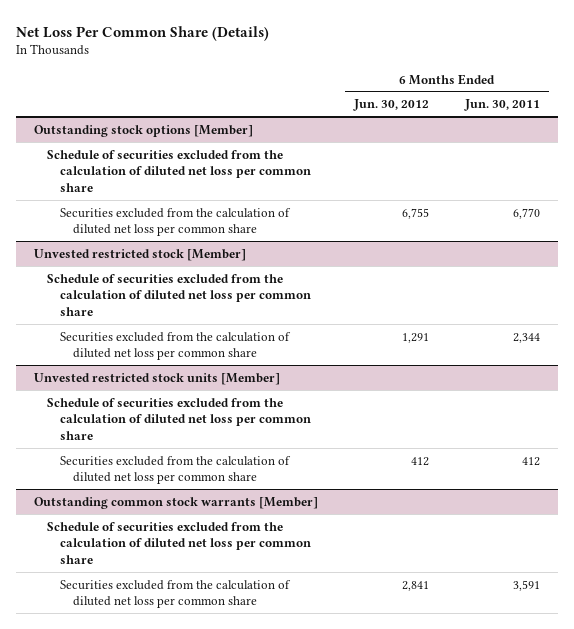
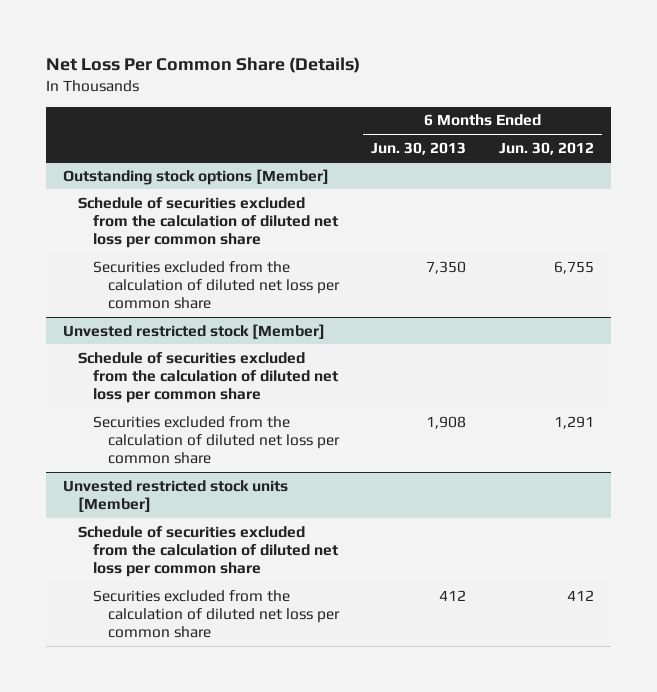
- | 6 Months Ended Jun. 30, 2012 | 6 Months Ended Jun. 30, 2011
+ | 6 Months Ended Jun. 30, 2013 | 6 Months Ended Jun. 30, 2012
- Outstanding common stock warrants [Member]
- Schedule of securities excluded from the calculation of diluted net loss per common share
- Securities excluded from the calculation of diluted net loss per common share | 2,841 | 3,591

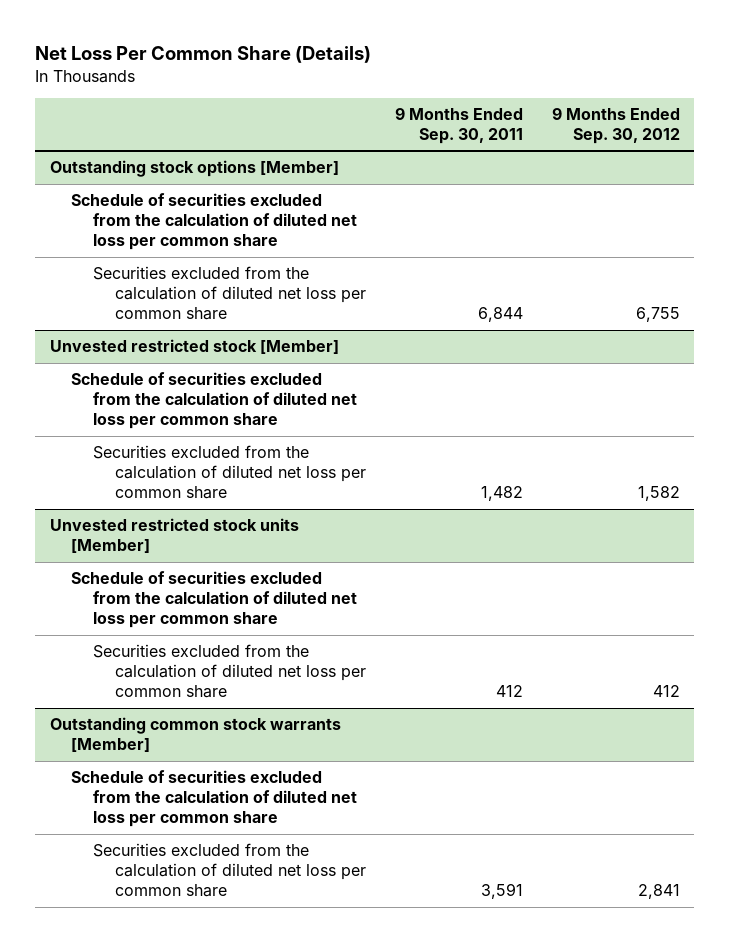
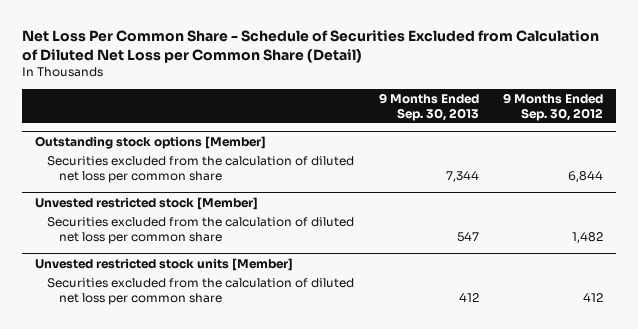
- Net Loss Per Common Share (Details)
+ Net Loss Per Common Share - Schedule of Securities Excluded from Calculation of Diluted Net Loss per Common Share (Detail)
- | 9 Months Ended Sep. 30, 2011 | 9 Months Ended Sep. 30, 2012
+ | 9 Months Ended Sep. 30, 2013 | 9 Months Ended Sep. 30, 2012
@ Outstanding stock options [Member]
- Schedule of securities excluded from the calculation of diluted net loss per common share
- Securities excluded from the calculation of diluted net loss per common share | 6,844 | 6,755
+ Securities excluded from the calculation of diluted net loss per common share | 7,344 | 6,844
@ Unvested restricted stock [Member]
- Schedule of securities excluded from the calculation of diluted net loss per common share
- Securities excluded from the calculation of diluted net loss per common share | 1,482 | 1,582
+ Securities excluded from the calculation of diluted net loss per common share | 547 | 1,482
@ Unvested restricted stock units [Member]
- Schedule of securities excluded from the calculation of diluted net loss per common share
- Outstanding common stock warrants [Member]
- Schedule of securities excluded from the calculation of diluted net loss per common share
- Securities excluded from the calculation of diluted net loss per common share | 3,591 | 2,841

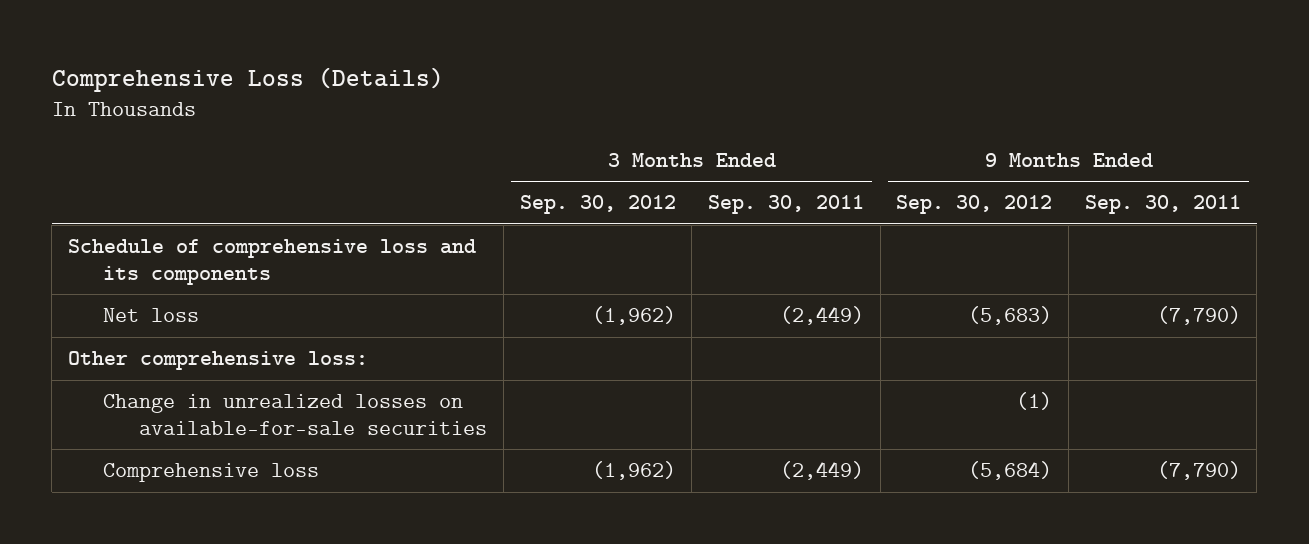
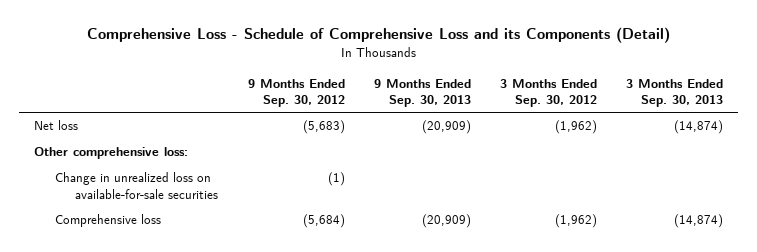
- Comprehensive Loss (Details)
+ Comprehensive Loss - Schedule of Comprehensive Loss and its Components (Detail)
- | 3 Months Ended Sep. 30, 2012 | 3 Months Ended Sep. 30, 2011 | 9 Months Ended Sep. 30, 2012 | 9 Months Ended Sep. 30, 2011
+ | 9 Months Ended Sep. 30, 2012 | 9 Months Ended Sep. 30, 2013 | 3 Months Ended Sep. 30, 2012 | 3 Months Ended Sep. 30, 2013
- Schedule of comprehensive loss and its components
- Change in unrealized losses on available-for-sale securities | | | (1) |
+ Change in unrealized loss on available-for-sale securities | (1) | | |

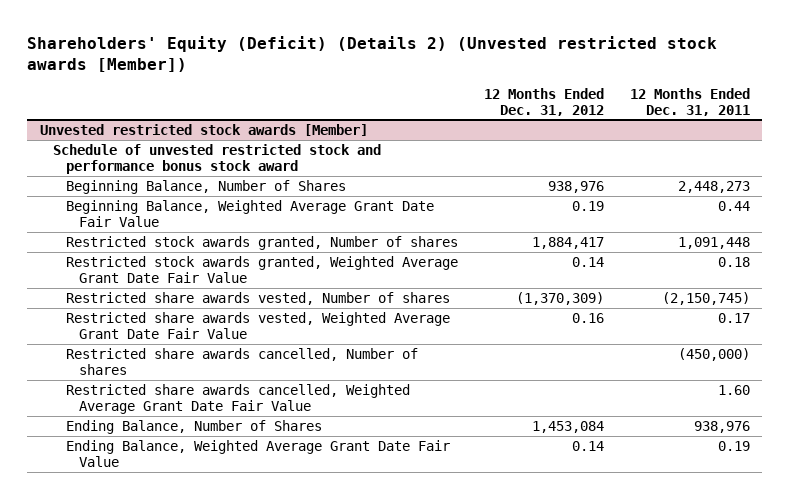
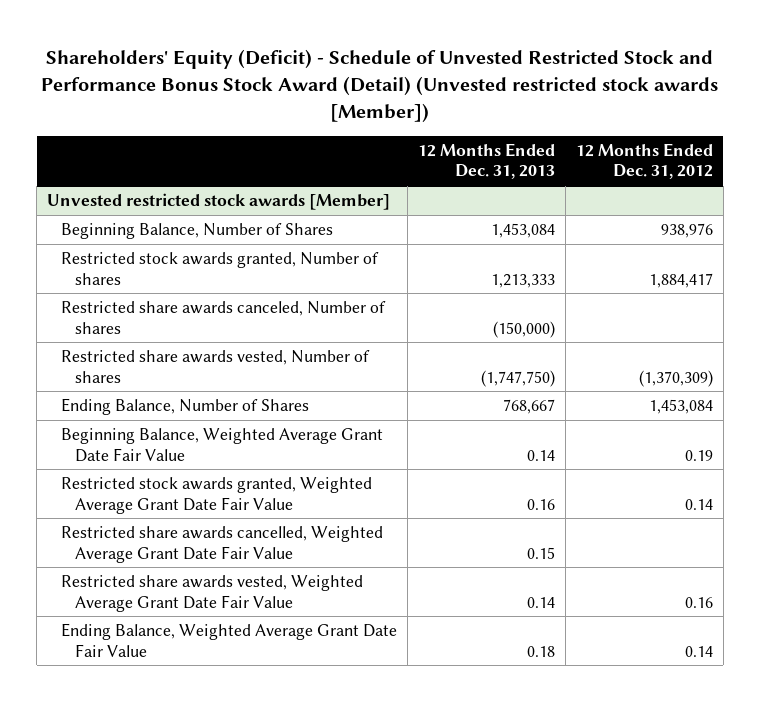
- Shareholders' Equity (Deficit) (Details 2) (Unvested restricted stock awards [Member])
+ Shareholders' Equity (Deficit) - Schedule of Unvested Restricted Stock and Performance Bonus Stock Award (Detail) (Unvested restricted stock awards [Member])
- | 12 Months Ended Dec. 31, 2012 | 12 Months Ended Dec. 31, 2011
+ | 12 Months Ended Dec. 31, 2013 | 12 Months Ended Dec. 31, 2012
@ Unvested restricted stock awards [Member]
- Schedule of unvested restricted stock and performance bonus stock award
+ Restricted share awards canceled, Number of shares | (150,000) |
- Restricted share awards cancelled, Number of shares | | (450,000)
moved down: Beginning Balance, Weighted Average Grant Date Fair Value | 0.14 | 0.19
moved down: Restricted stock awards granted, Weighted Average Grant Date Fair Value | 0.16 | 0.14
moved down: Restricted share awards cancelled, Weighted Average Grant Date Fair Value | 0.15 |
moved down: Restricted share awards vested, Weighted Average Grant Date Fair Value | 0.14 | 0.16

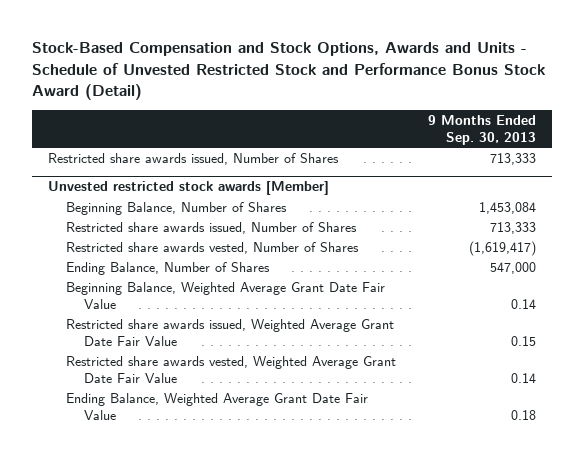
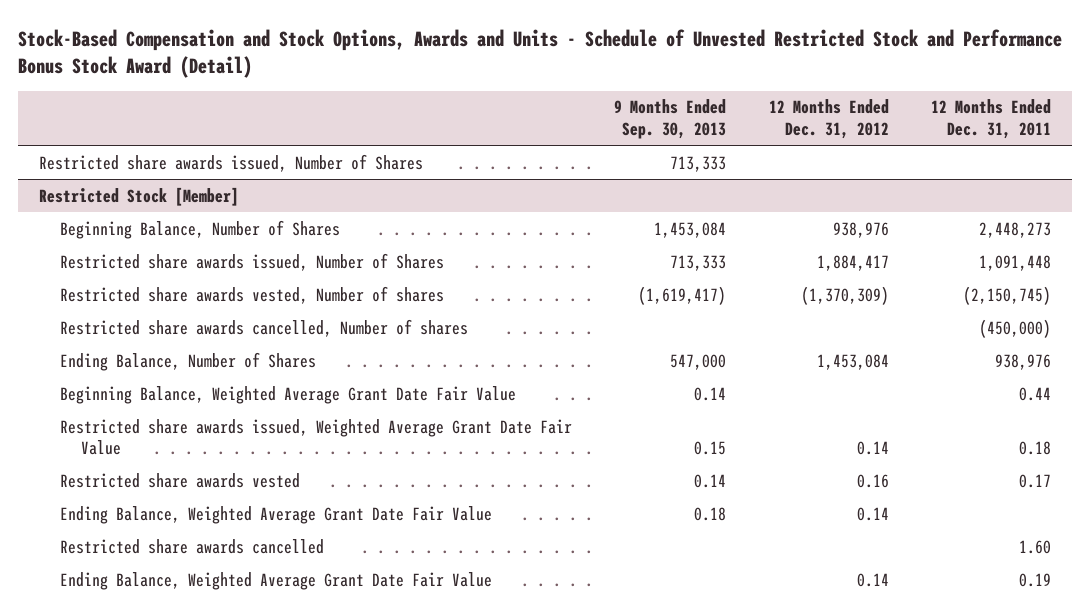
- | 9 Months Ended Sep. 30, 2013
+ | 9 Months Ended Sep. 30, 2013 | 12 Months Ended Dec. 31, 2012 | 12 Months Ended Dec. 31, 2011
- Unvested restricted stock awards [Member]
+ Restricted Stock [Member]
- Restricted share awards vested, Number of Shares | (1,619,417)
+ Restricted share awards vested, Number of shares | (1,619,417) | (1,370,309) | (2,150,745)
+ Restricted share awards cancelled, Number of shares | | | (450,000)
- Restricted share awards vested, Weighted Average Grant Date Fair Value | 0.14
+ Restricted share awards vested | 0.14 | 0.16 | 0.17
+ Restricted share awards cancelled | | | 1.60
+ Ending Balance, Weighted Average Grant Date Fair Value | | 0.14 | 0.19

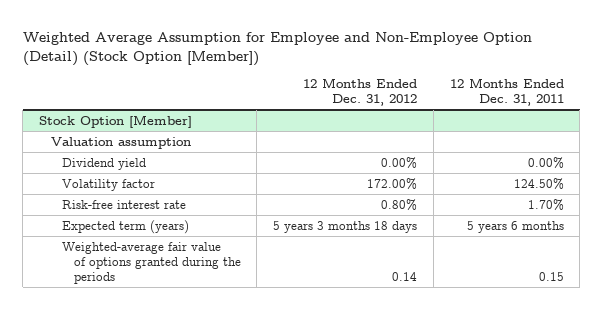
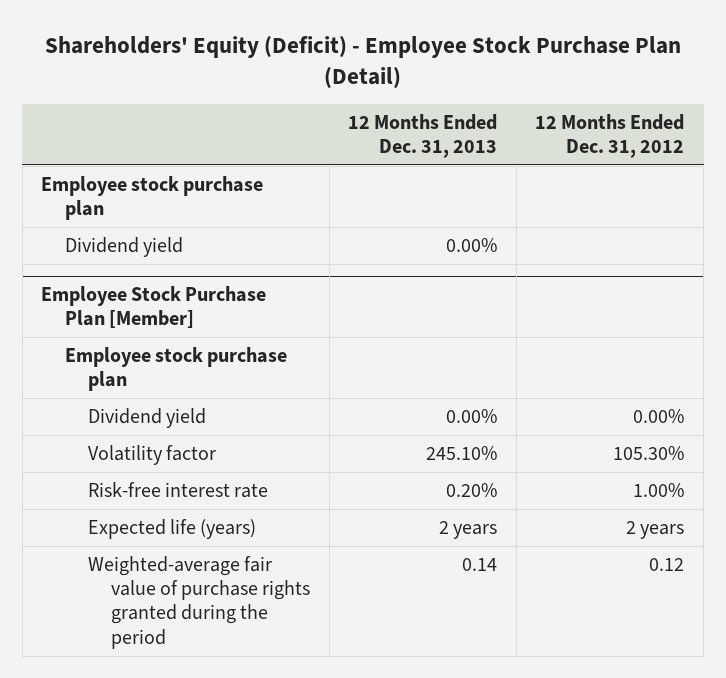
- Weighted Average Assumption for Employee and Non-Employee Option (Detail) (Stock Option [Member])
+ Shareholders' Equity (Deficit) - Employee Stock Purchase Plan (Detail)
- | 12 Months Ended Dec. 31, 2012 | 12 Months Ended Dec. 31, 2011
+ | 12 Months Ended Dec. 31, 2013 | 12 Months Ended Dec. 31, 2012
- Stock Option [Member]
- Valuation assumption
+ Employee stock purchase plan
+ Dividend yield | 0.00% |
+ Employee Stock Purchase Plan [Member]
+ Employee stock purchase plan
- Volatility factor | 172.00% | 124.50%
- Risk-free interest rate | 0.80% | 1.70%
- Expected term (years) | 5 years 3 months 18 days | 5 years 6 months
- Weighted-average fair value of options granted during the periods | 0.14 | 0.15
+ Volatility factor | 245.10% | 105.30%
+ Risk-free interest rate | 0.20% | 1.00%
+ Expected life (years) | 2 years | 2 years
+ Weighted-average fair value of purchase rights granted during the period | 0.14 | 0.12

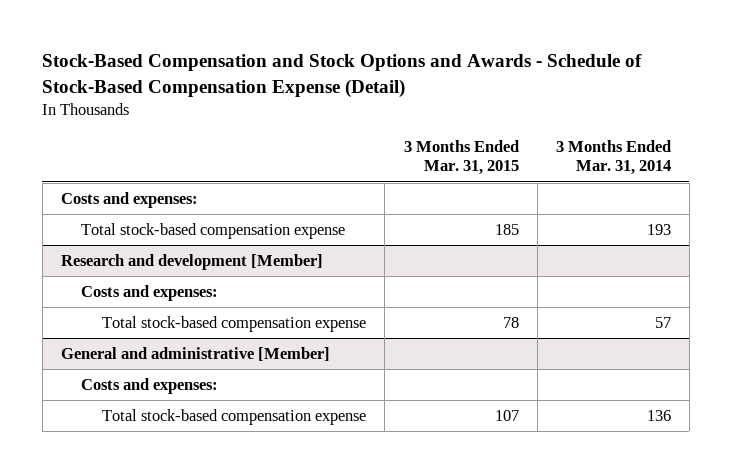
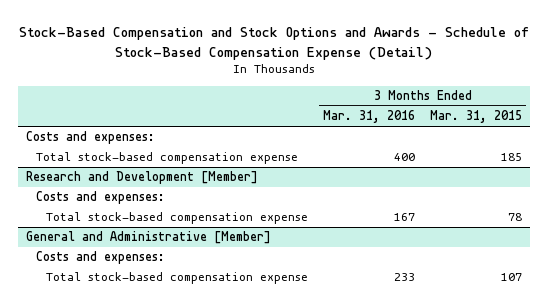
- | 3 Months Ended Mar. 31, 2015 | 3 Months Ended Mar. 31, 2014
+ | 3 Months Ended Mar. 31, 2016 | 3 Months Ended Mar. 31, 2015
- Research and development [Member]
+ Research and Development [Member]
- General and administrative [Member]
+ General and Administrative [Member]

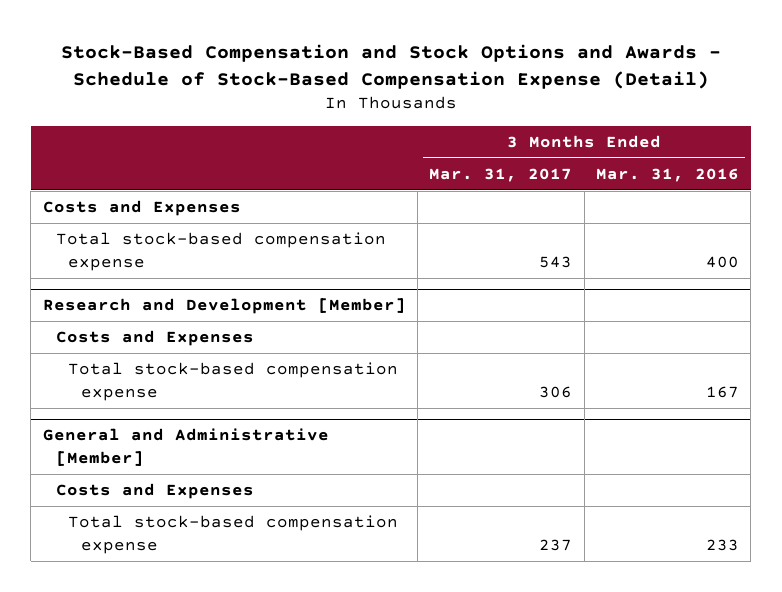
- | 3 Months Ended Mar. 31, 2016 | 3 Months Ended Mar. 31, 2015
+ | 3 Months Ended Mar. 31, 2017 | 3 Months Ended Mar. 31, 2016
- Costs and expenses:
+ Costs and Expenses
@ Research and Development [Member]
- Costs and expenses:
+ Costs and Expenses
@ General and Administrative [Member]
- Costs and expenses:
+ Costs and Expenses

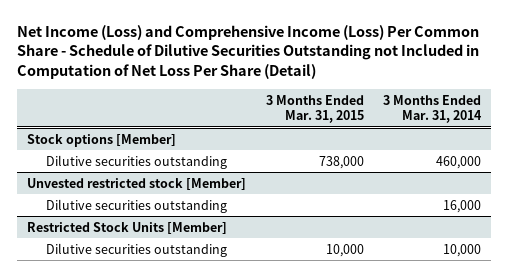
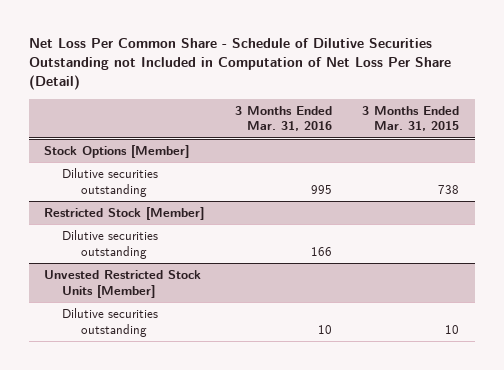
- Net Income (Loss) and Comprehensive Income (Loss) Per Common Share - Schedule of Dilutive Securities Outstanding not Included in Computation of Net Loss Per Share (Detail)
+ Net Loss Per Common Share - Schedule of Dilutive Securities Outstanding not Included in Computation of Net Loss Per Share (Detail)
- | 3 Months Ended Mar. 31, 2015 | 3 Months Ended Mar. 31, 2014
+ | 3 Months Ended Mar. 31, 2016 | 3 Months Ended Mar. 31, 2015
- Stock options [Member]
- Dilutive securities outstanding | 738,000 | 460,000
- Unvested restricted stock [Member]
+ Stock Options [Member]
+ Dilutive securities outstanding | 995 | 738
+ Restricted Stock [Member]
- Restricted Stock Units [Member]
- Dilutive securities outstanding | 10,000 | 10,000
+ Unvested Restricted Stock Units [Member]
+ Dilutive securities outstanding | 10 | 10

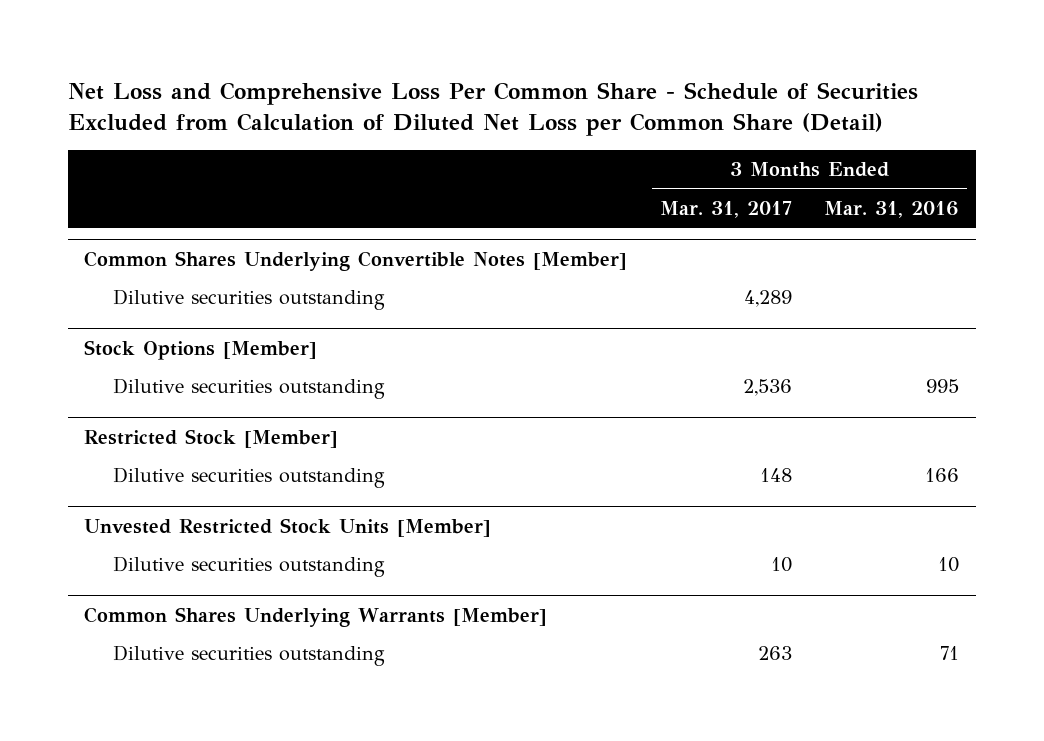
- Net Loss Per Common Share - Schedule of Dilutive Securities Outstanding not Included in Computation of Net Loss Per Share (Detail)
+ Net Loss and Comprehensive Loss Per Common Share - Schedule of Securities Excluded from Calculation of Diluted Net Loss per Common Share (Detail)
- | 3 Months Ended Mar. 31, 2016 | 3 Months Ended Mar. 31, 2015
+ | 3 Months Ended Mar. 31, 2017 | 3 Months Ended Mar. 31, 2016
+ Common Shares Underlying Convertible Notes [Member]
+ Dilutive securities outstanding | 4,289 |
+ Common Shares Underlying Warrants [Member]
+ Dilutive securities outstanding | 263 | 71

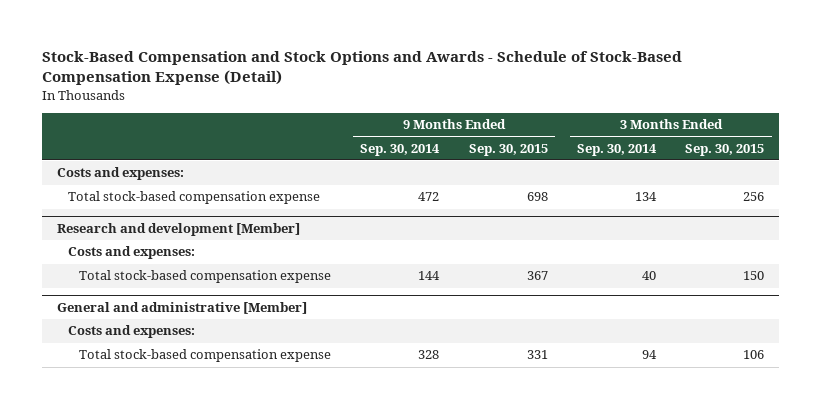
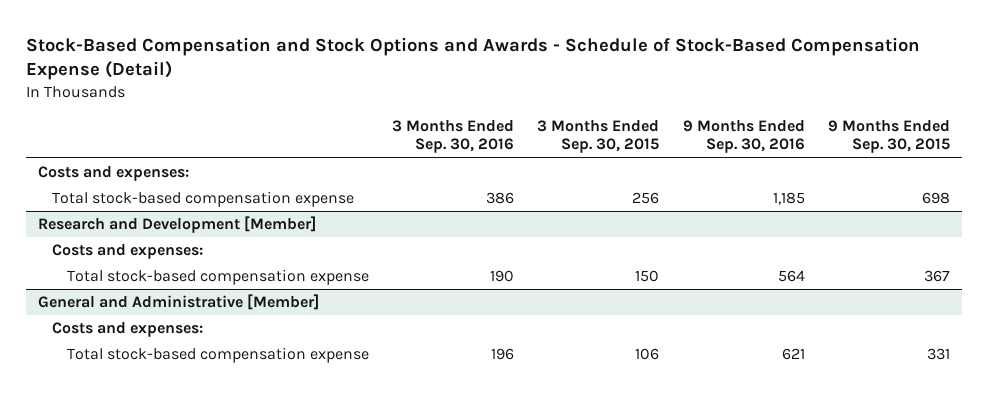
- | 9 Months Ended Sep. 30, 2014 | 9 Months Ended Sep. 30, 2015 | 3 Months Ended Sep. 30, 2014 | 3 Months Ended Sep. 30, 2015
+ | 3 Months Ended Sep. 30, 2016 | 3 Months Ended Sep. 30, 2015 | 9 Months Ended Sep. 30, 2016 | 9 Months Ended Sep. 30, 2015
- Research and development [Member]
+ Research and Development [Member]
- General and administrative [Member]
+ General and Administrative [Member]

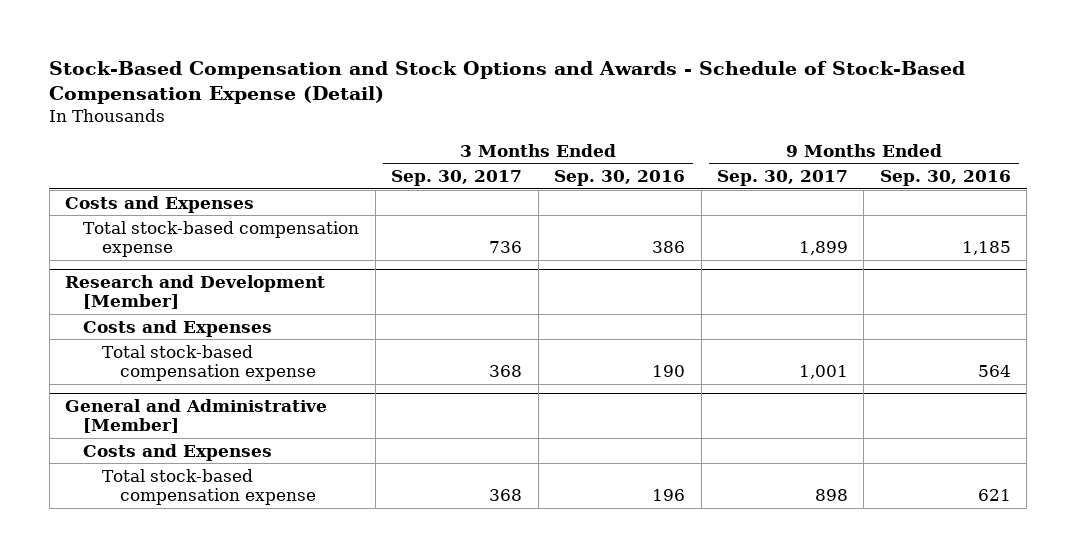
- | 3 Months Ended Sep. 30, 2016 | 3 Months Ended Sep. 30, 2015 | 9 Months Ended Sep. 30, 2016 | 9 Months Ended Sep. 30, 2015
+ | 3 Months Ended Sep. 30, 2017 | 3 Months Ended Sep. 30, 2016 | 9 Months Ended Sep. 30, 2017 | 9 Months Ended Sep. 30, 2016
- Costs and expenses:
+ Costs and Expenses
@ Research and Development [Member]
- Costs and expenses:
+ Costs and Expenses
@ General and Administrative [Member]
- Costs and expenses:
+ Costs and Expenses

